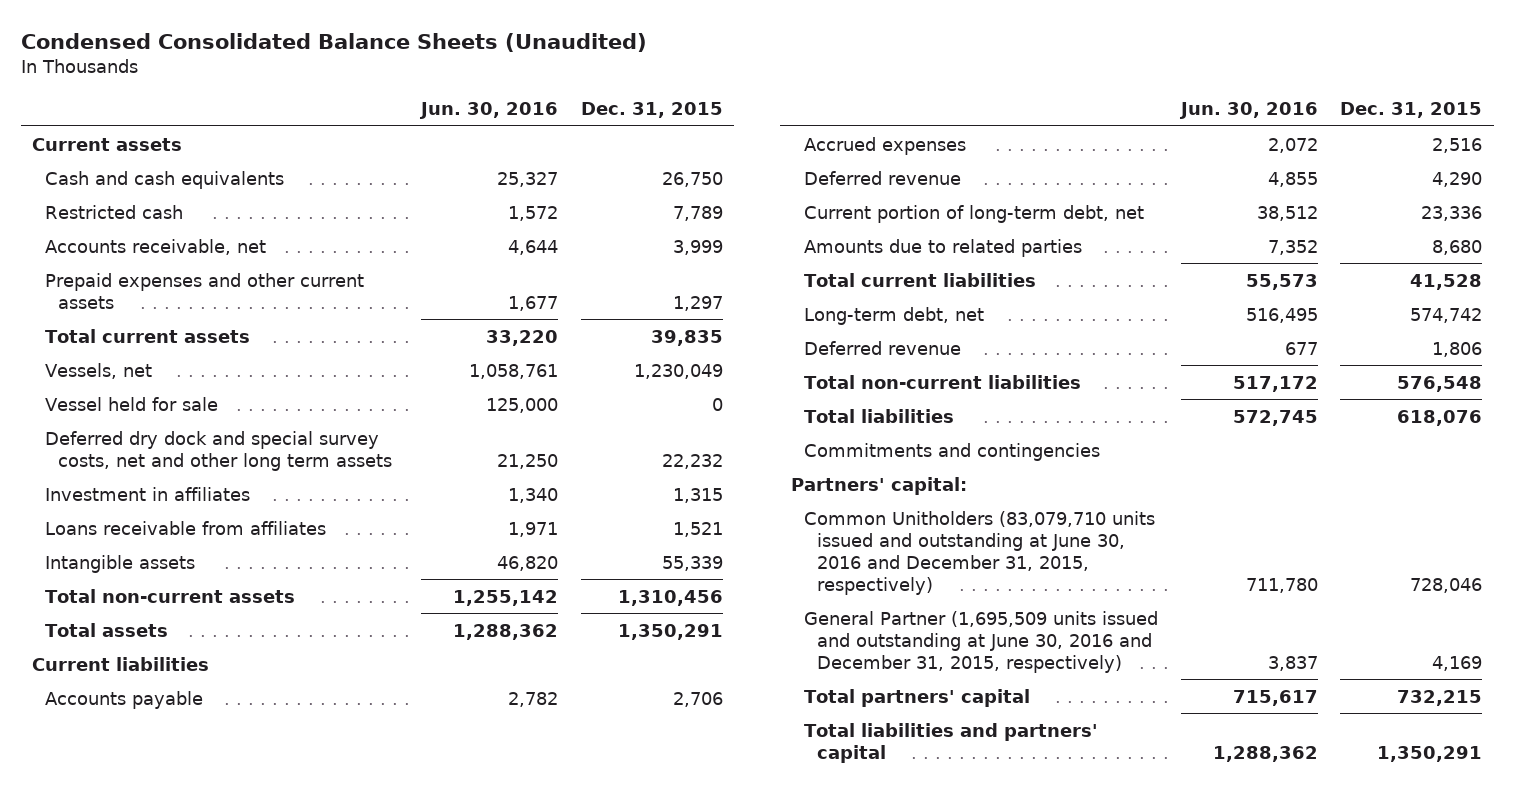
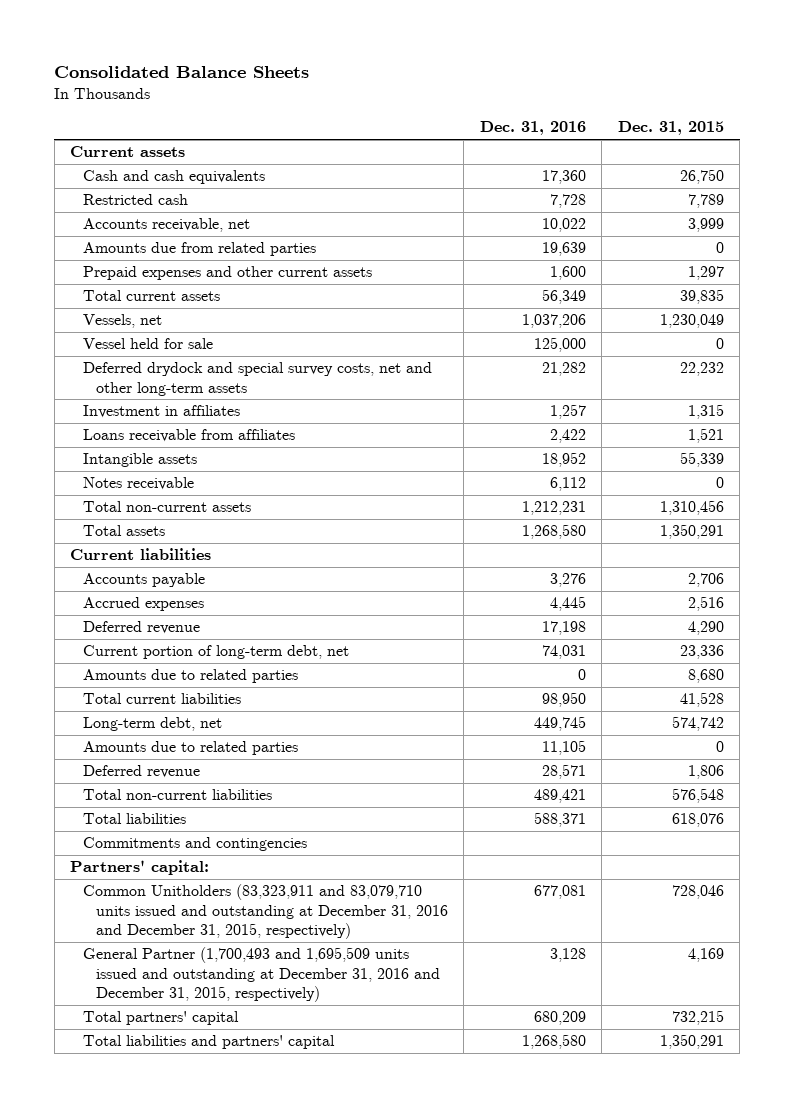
- Condensed Consolidated Balance Sheets (Unaudited)
+ Consolidated Balance Sheets
- | Jun. 30, 2016 | Dec. 31, 2015
+ | Dec. 31, 2016 | Dec. 31, 2015
+ Amounts due from related parties | 19,639 | 0
- Deferred dry dock and special survey costs, net and other long term assets | 21,250 | 22,232
+ Deferred drydock and special survey costs, net and other long-term assets | 21,282 | 22,232
+ Notes receivable | 6,112 | 0
+ Amounts due to related parties | 11,105 | 0
- Common Unitholders (83,079,710 units issued and outstanding at June 30, 2016 and December 31, 2015, respectively) | 711,780 | 728,046
- General Partner (1,695,509 units issued and outstanding at June 30, 2016 and December 31, 2015, respectively) | 3,837 | 4,169
+ Common Unitholders (83,323,911 and 83,079,710 units issued and outstanding at December 31, 2016 and December 31, 2015, respectively) | 677,081 | 728,046
+ General Partner (1,700,493 and 1,695,509 units issued and outstanding at December 31, 2016 and December 31, 2015, respectively) | 3,128 | 4,169

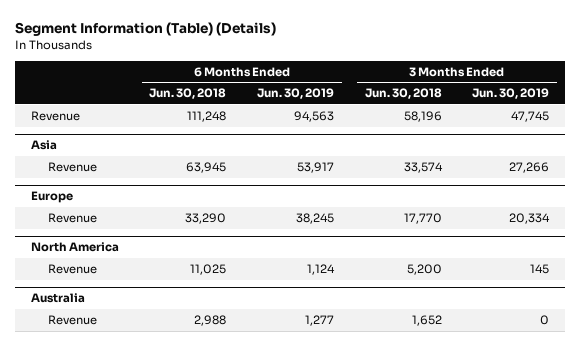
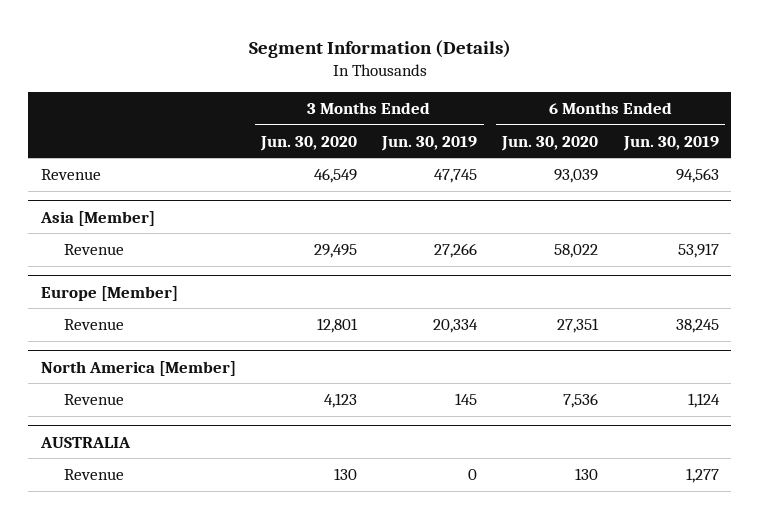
- Segment Information (Table) (Details)
+ Segment Information (Details)
- | 6 Months Ended Jun. 30, 2018 | 6 Months Ended Jun. 30, 2019 | 3 Months Ended Jun. 30, 2018 | 3 Months Ended Jun. 30, 2019
+ | 3 Months Ended Jun. 30, 2020 | 3 Months Ended Jun. 30, 2019 | 6 Months Ended Jun. 30, 2020 | 6 Months Ended Jun. 30, 2019
- Asia
+ Asia [Member]
- Europe
+ Europe [Member]
- North America
+ North America [Member]
- Australia
+ AUSTRALIA

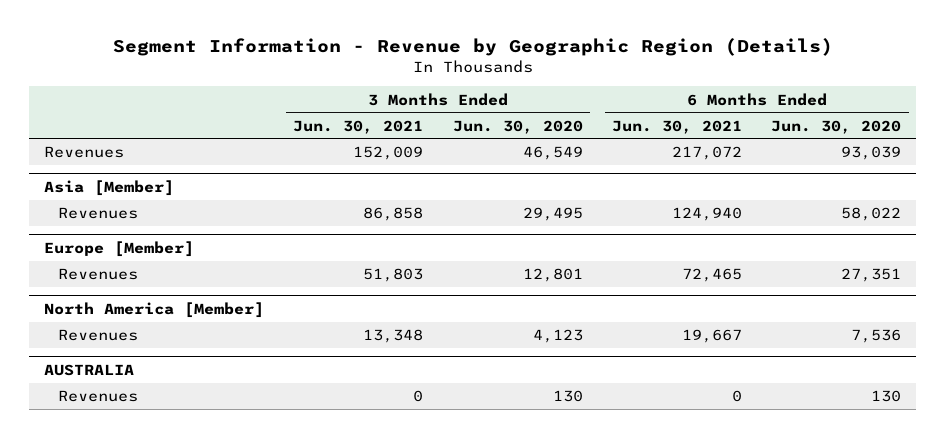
- Segment Information (Details)
+ Segment Information - Revenue by Geographic Region (Details)
- | 3 Months Ended Jun. 30, 2020 | 3 Months Ended Jun. 30, 2019 | 6 Months Ended Jun. 30, 2020 | 6 Months Ended Jun. 30, 2019
+ | 3 Months Ended Jun. 30, 2021 | 3 Months Ended Jun. 30, 2020 | 6 Months Ended Jun. 30, 2021 | 6 Months Ended Jun. 30, 2020
- Revenue | 46,549 | 47,745 | 93,039 | 94,563
+ Revenues | 152,009 | 46,549 | 217,072 | 93,039
@ Asia [Member]
- Revenue | 29,495 | 27,266 | 58,022 | 53,917
+ Revenues | 86,858 | 29,495 | 124,940 | 58,022
@ Europe [Member]
- Revenue | 12,801 | 20,334 | 27,351 | 38,245
+ Revenues | 51,803 | 12,801 | 72,465 | 27,351
@ North America [Member]
- Revenue | 4,123 | 145 | 7,536 | 1,124
+ Revenues | 13,348 | 4,123 | 19,667 | 7,536
@ AUSTRALIA
- Revenue | 130 | 0 | 130 | 1,277
+ Revenues | 0 | 130 | 0 | 130

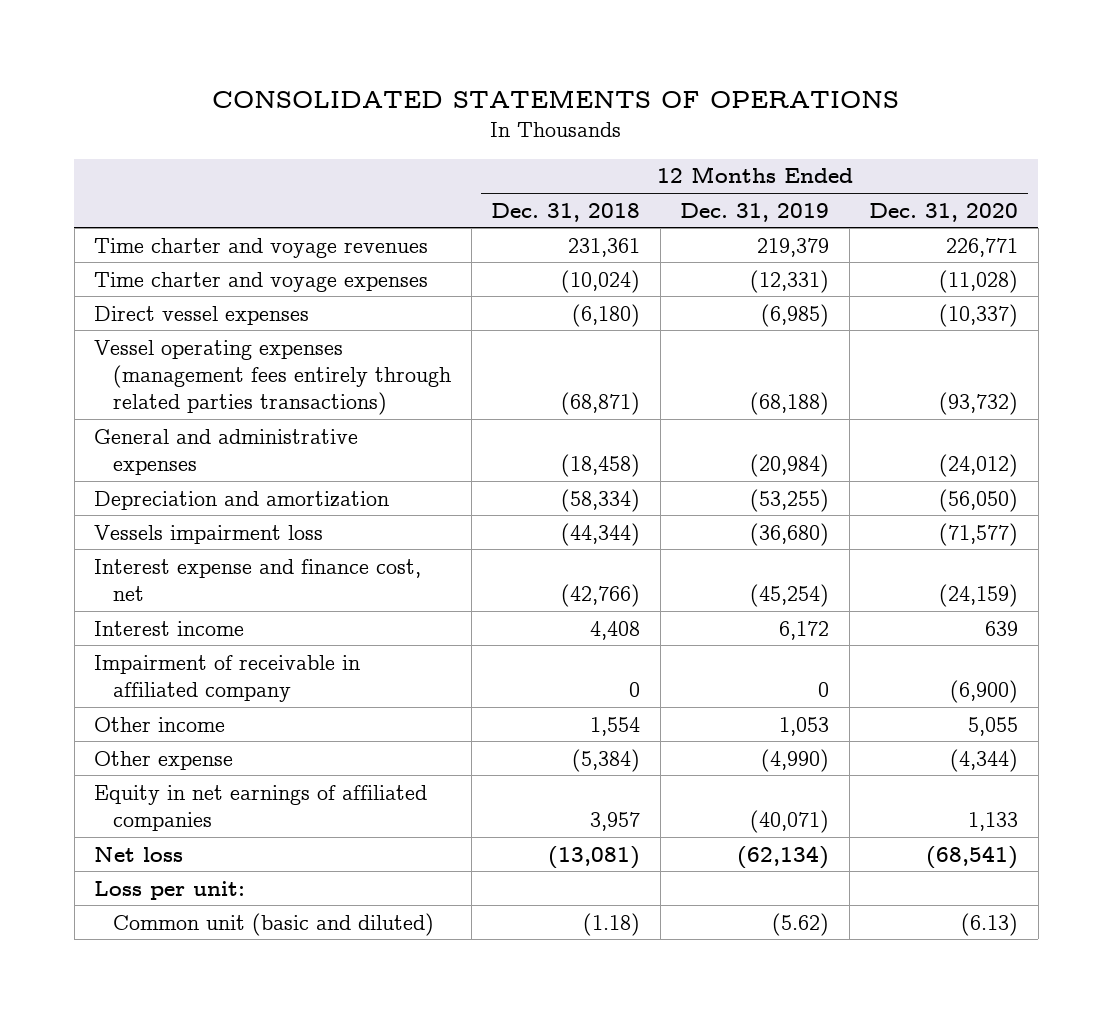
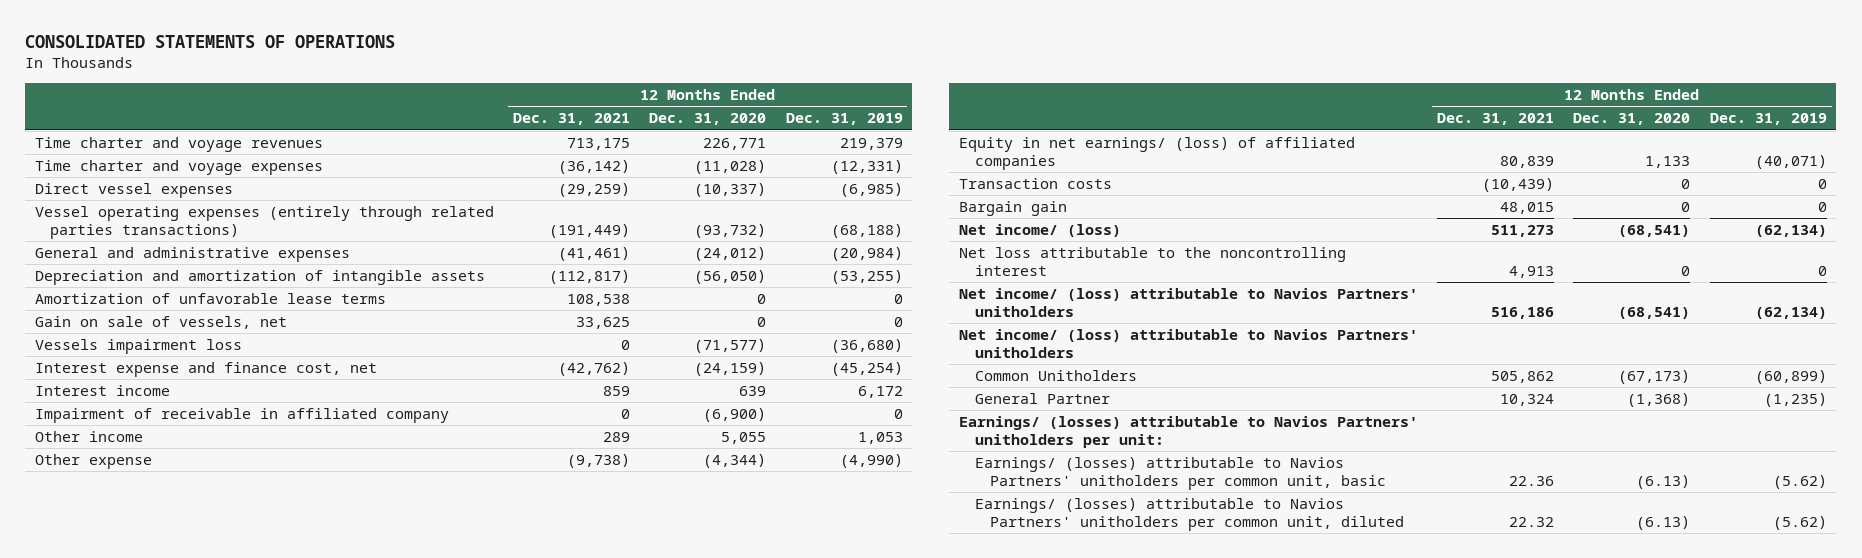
- | 12 Months Ended Dec. 31, 2018 | 12 Months Ended Dec. 31, 2019 | 12 Months Ended Dec. 31, 2020
+ | 12 Months Ended Dec. 31, 2021 | 12 Months Ended Dec. 31, 2020 | 12 Months Ended Dec. 31, 2019
- Vessel operating expenses (management fees entirely through related parties transactions) | (68,871) | (68,188) | (93,732)
+ Vessel operating expenses (entirely through related parties transactions) | (191,449) | (93,732) | (68,188)
- Depreciation and amortization | (58,334) | (53,255) | (56,050)
+ Depreciation and amortization of intangible assets | (112,817) | (56,050) | (53,255)
+ Amortization of unfavorable lease terms | 108,538 | 0 | 0
+ Gain on sale of vessels, net | 33,625 | 0 | 0
- Equity in net earnings of affiliated companies | 3,957 | (40,071) | 1,133
- Net loss | (13,081) | (62,134) | (68,541)
- Loss per unit:
- Common unit (basic and diluted) | (1.18) | (5.62) | (6.13)
+ Equity in net earnings/ (loss) of affiliated companies | 80,839 | 1,133 | (40,071)
+ Transaction costs | (10,439) | 0 | 0
+ Bargain gain | 48,015 | 0 | 0
+ Net income/ (loss) | 511,273 | (68,541) | (62,134)
+ Net loss attributable to the noncontrolling interest | 4,913 | 0 | 0
+ Net income/ (loss) attributable to Navios Partners' unitholders | 516,186 | (68,541) | (62,134)
+ Net income/ (loss) attributable to Navios Partners' unitholders
+ Common Unitholders | 505,862 | (67,173) | (60,899)
+ General Partner | 10,324 | (1,368) | (1,235)
+ Earnings/ (losses) attributable to Navios Partners' unitholders per unit:
+ Earnings/ (losses) attributable to Navios Partners' unitholders per common unit, basic | 22.36 | (6.13) | (5.62)
+ Earnings/ (losses) attributable to Navios Partners' unitholders per common unit, diluted | 22.32 | (6.13) | (5.62)

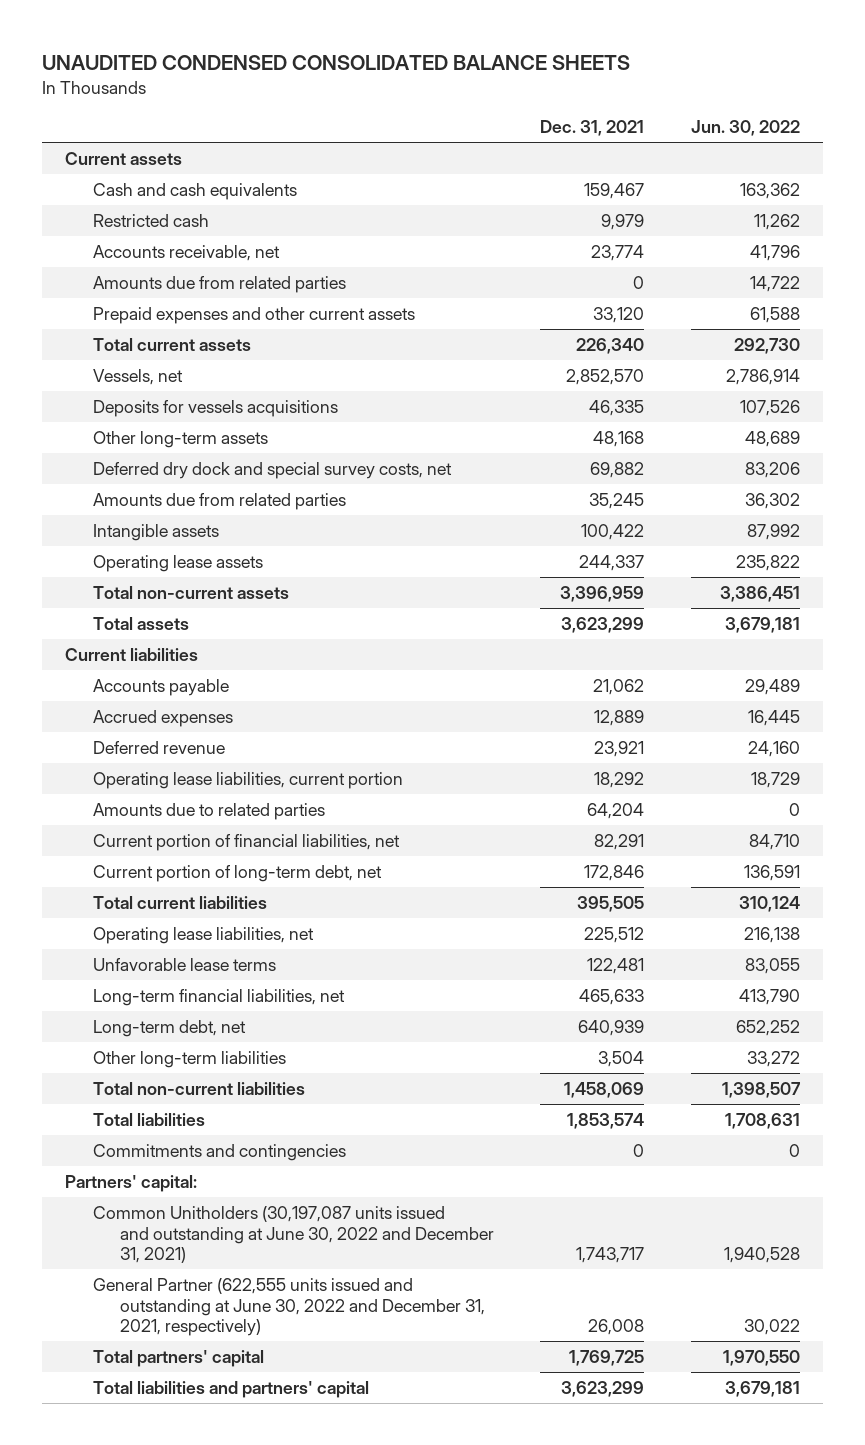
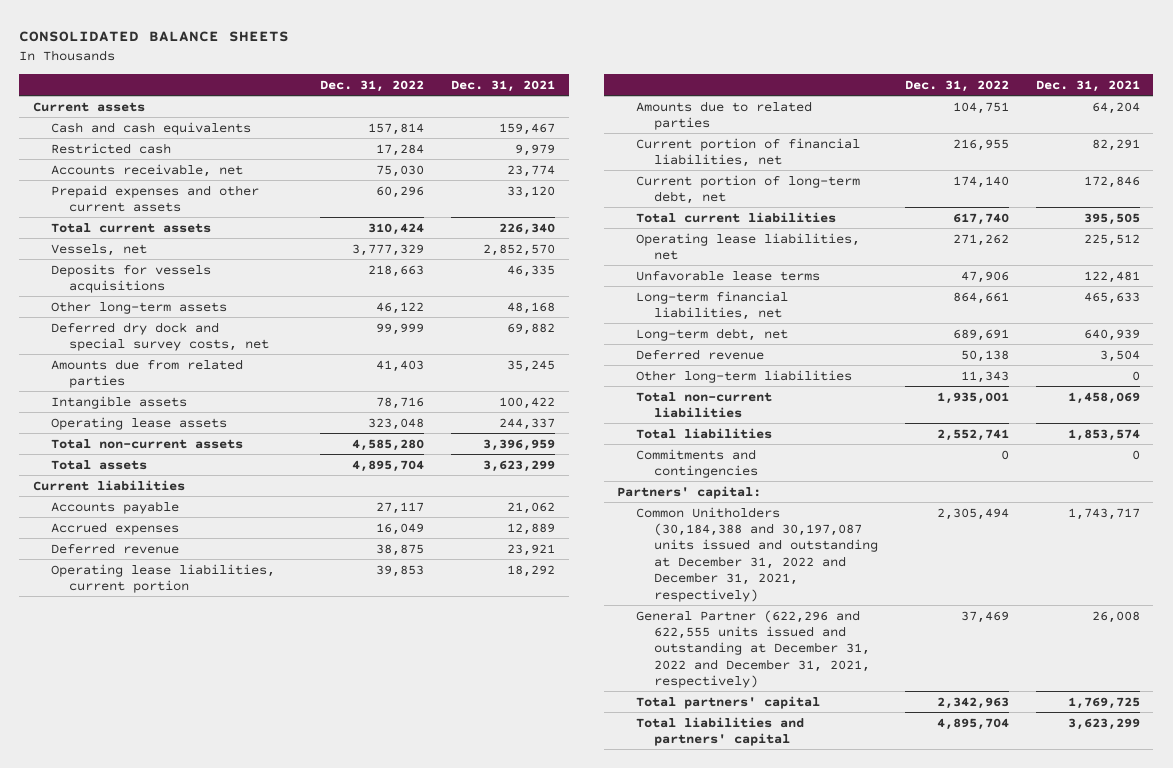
- UNAUDITED CONDENSED CONSOLIDATED BALANCE SHEETS
+ CONSOLIDATED BALANCE SHEETS
- | Dec. 31, 2021 | Jun. 30, 2022
+ | Dec. 31, 2022 | Dec. 31, 2021
- Amounts due from related parties | 0 | 14,722
- Other long-term liabilities | 3,504 | 33,272
+ Deferred revenue | 50,138 | 3,504
+ Other long-term liabilities | 11,343 | 0
- Common Unitholders (30,197,087 units issued and outstanding at June 30, 2022 and December 31, 2021) | 1,743,717 | 1,940,528
- General Partner (622,555 units issued and outstanding at June 30, 2022 and December 31, 2021, respectively) | 26,008 | 30,022
+ Common Unitholders (30,184,388 and 30,197,087 units issued and outstanding at December 31, 2022 and December 31, 2021, respectively) | 2,305,494 | 1,743,717
+ General Partner (622,296 and 622,555 units issued and outstanding at December 31, 2022 and December 31, 2021, respectively) | 37,469 | 26,008

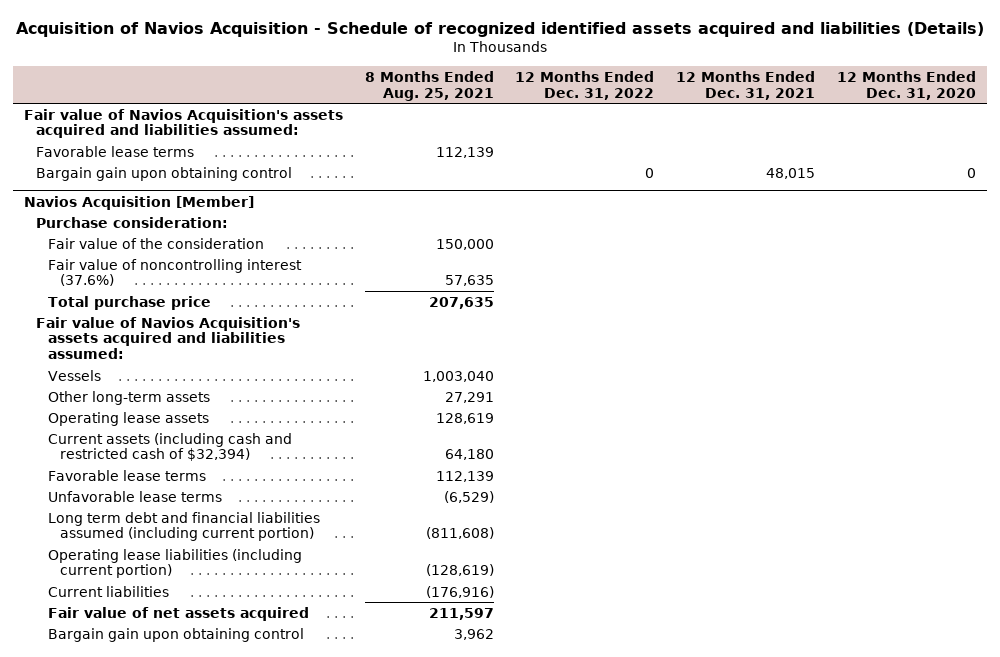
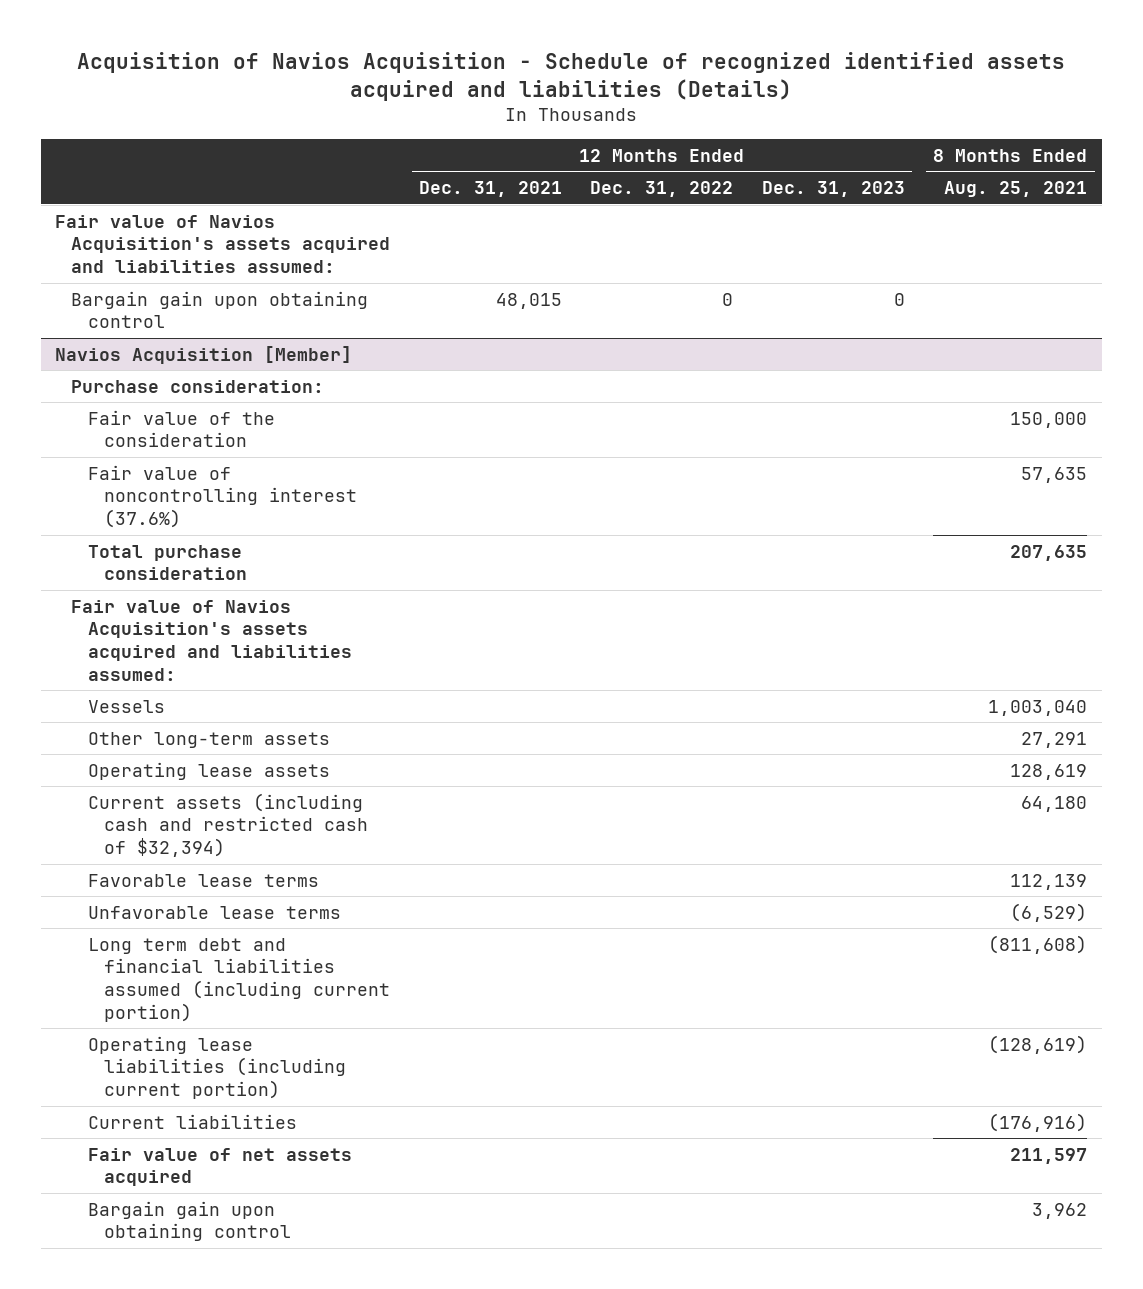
- | 8 Months Ended Aug. 25, 2021 | 12 Months Ended Dec. 31, 2022 | 12 Months Ended Dec. 31, 2021 | 12 Months Ended Dec. 31, 2020
+ | 12 Months Ended Dec. 31, 2021 | 12 Months Ended Dec. 31, 2022 | 12 Months Ended Dec. 31, 2023 | 8 Months Ended Aug. 25, 2021
- Favorable lease terms | 112,139 | | |
@ Navios Acquisition [Member]
- Total purchase price | 207,635 | | |
+ Total purchase consideration | | | | 207,635

